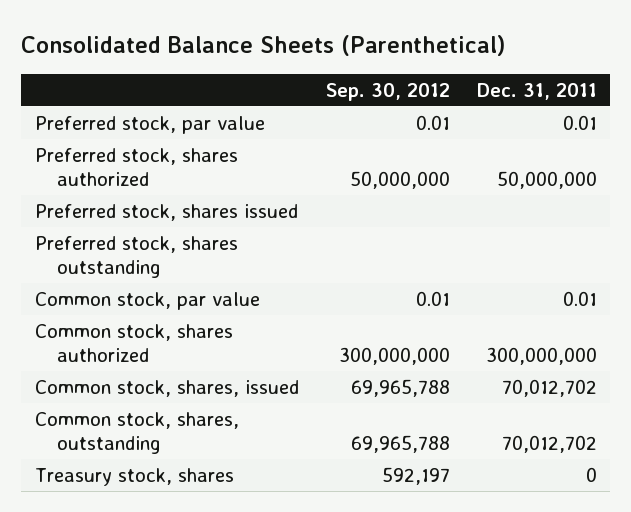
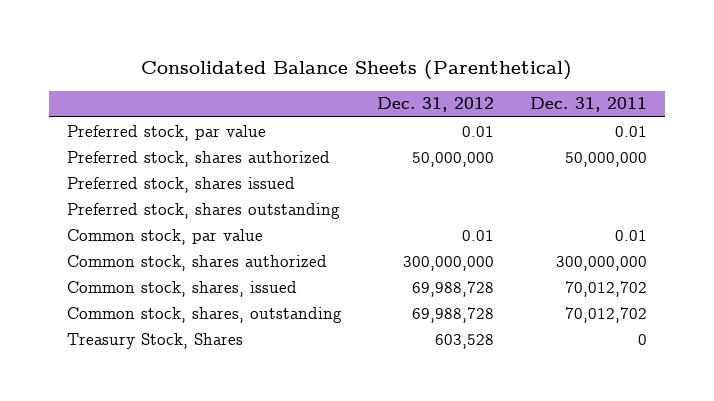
- | Sep. 30, 2012 | Dec. 31, 2011
+ | Dec. 31, 2012 | Dec. 31, 2011
- Treasury stock, shares | 592,197 | 0
+ Treasury Stock, Shares | 603,528 | 0

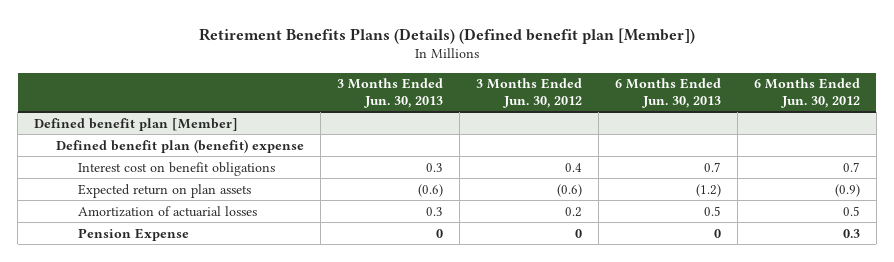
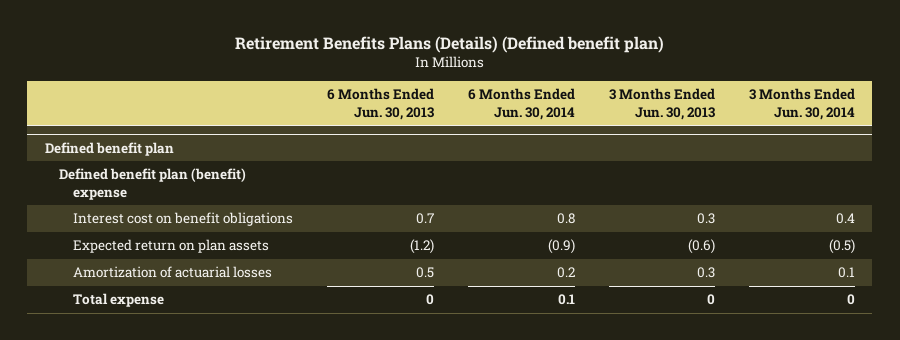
- Retirement Benefits Plans (Details) (Defined benefit plan [Member])
+ Retirement Benefits Plans (Details) (Defined benefit plan)
- | 3 Months Ended Jun. 30, 2013 | 3 Months Ended Jun. 30, 2012 | 6 Months Ended Jun. 30, 2013 | 6 Months Ended Jun. 30, 2012
+ | 6 Months Ended Jun. 30, 2013 | 6 Months Ended Jun. 30, 2014 | 3 Months Ended Jun. 30, 2013 | 3 Months Ended Jun. 30, 2014
- Defined benefit plan [Member]
+ Defined benefit plan
- Pension Expense | 0 | 0 | 0 | 0.3
+ Total expense | 0 | 0.1 | 0 | 0

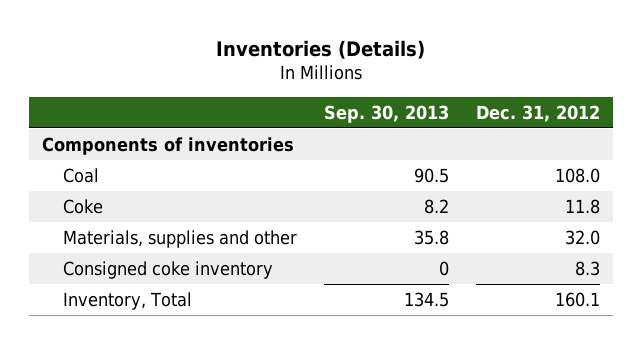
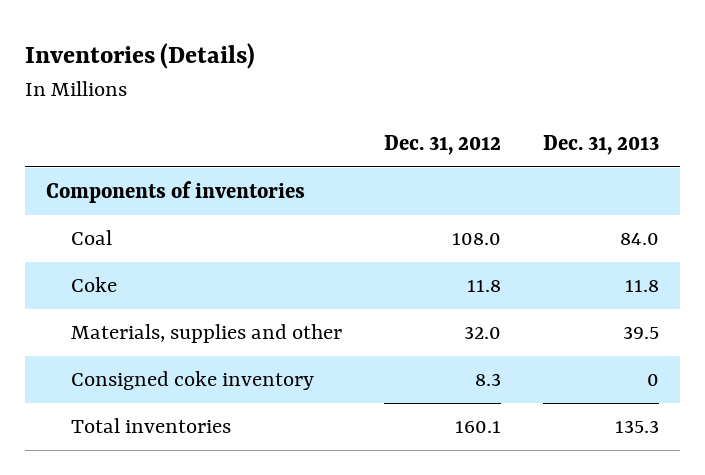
- | Sep. 30, 2013 | Dec. 31, 2012
+ | Dec. 31, 2012 | Dec. 31, 2013
- Inventory, Total | 134.5 | 160.1
+ Total inventories | 160.1 | 135.3

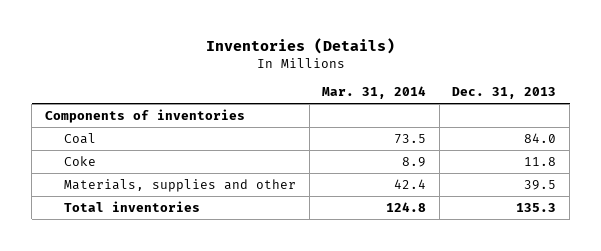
- | Dec. 31, 2012 | Dec. 31, 2013
+ | Mar. 31, 2014 | Dec. 31, 2013
- Consigned coke inventory | 8.3 | 0

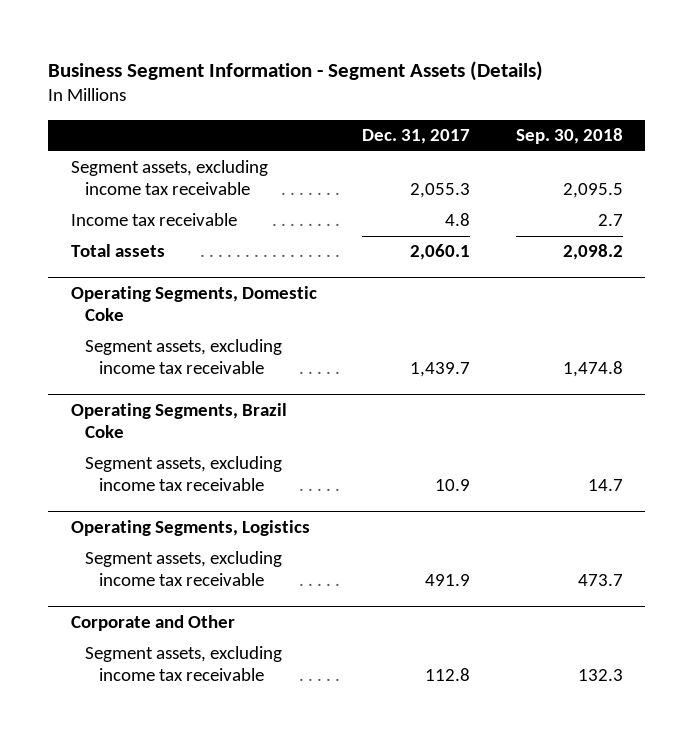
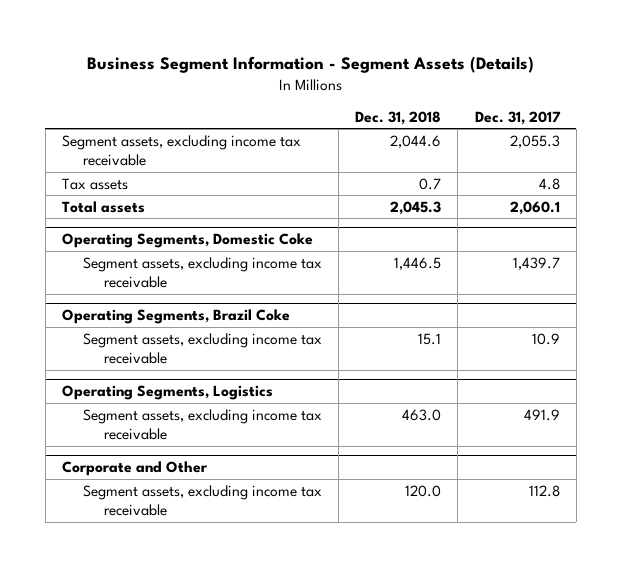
- | Dec. 31, 2017 | Sep. 30, 2018
+ | Dec. 31, 2018 | Dec. 31, 2017
- Income tax receivable | 4.8 | 2.7
+ Tax assets | 0.7 | 4.8

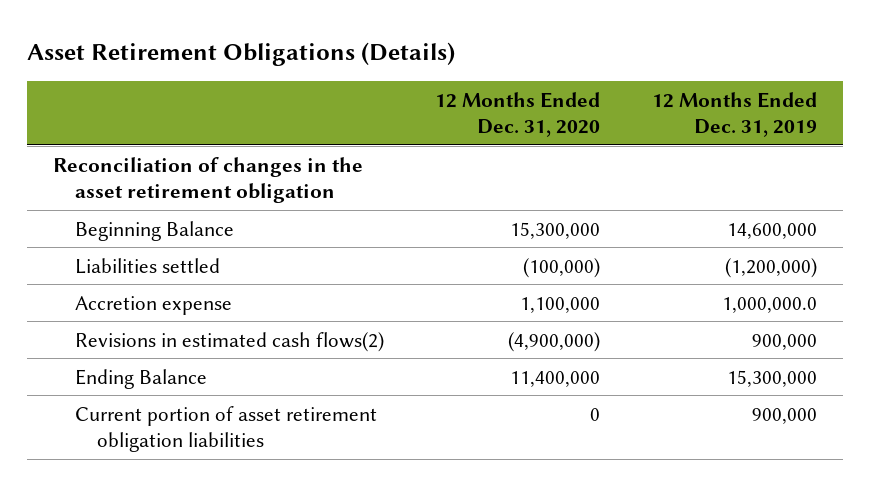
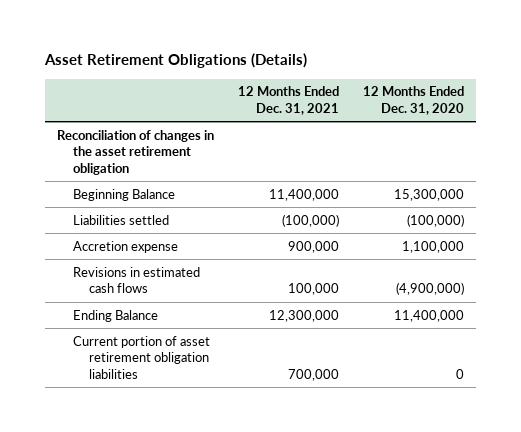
- | 12 Months Ended Dec. 31, 2020 | 12 Months Ended Dec. 31, 2019
+ | 12 Months Ended Dec. 31, 2021 | 12 Months Ended Dec. 31, 2020
- Revisions in estimated cash flows(2) | (4,900,000) | 900,000
+ Revisions in estimated cash flows | 100,000 | (4,900,000)

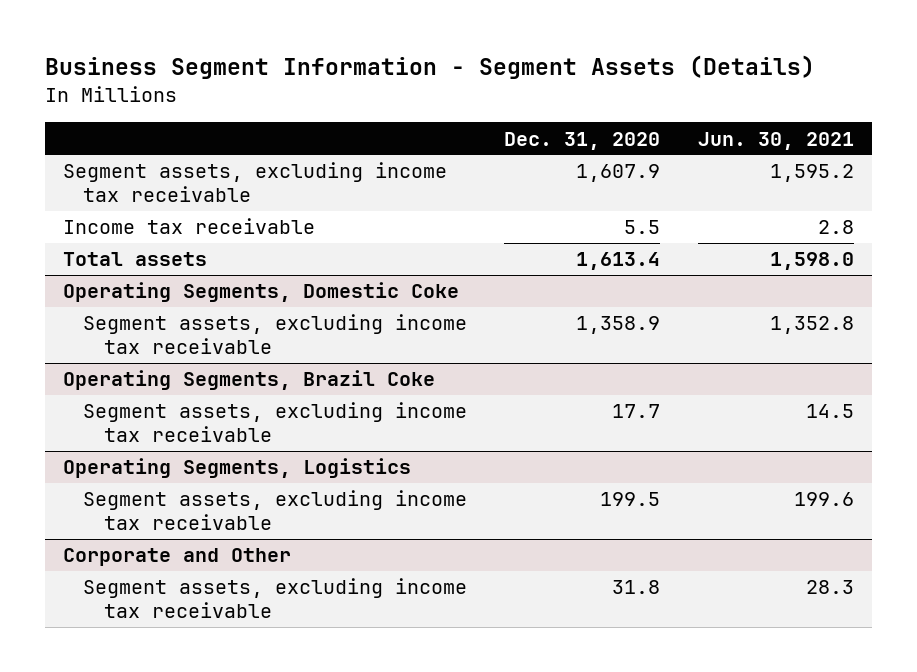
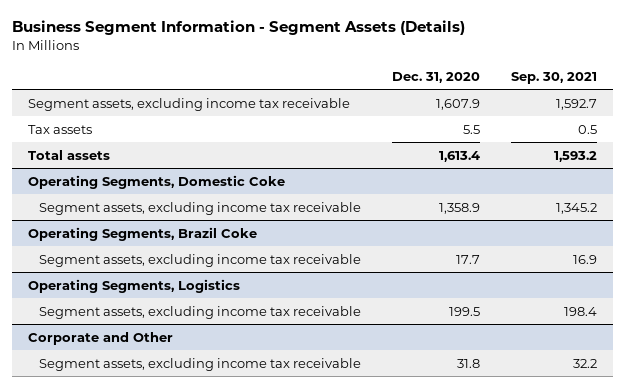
- | Dec. 31, 2020 | Jun. 30, 2021
+ | Dec. 31, 2020 | Sep. 30, 2021
- Income tax receivable | 5.5 | 2.8
+ Tax assets | 5.5 | 0.5

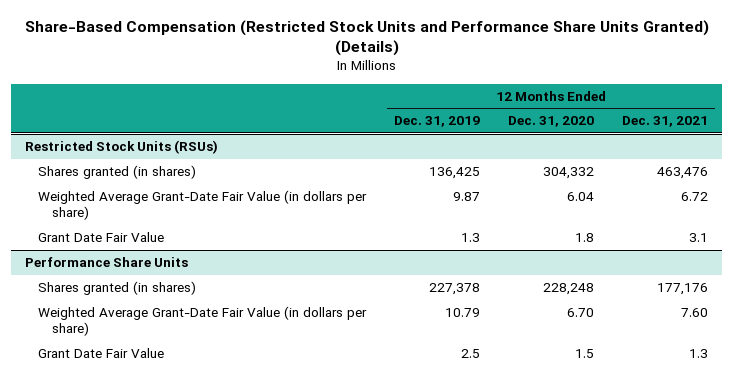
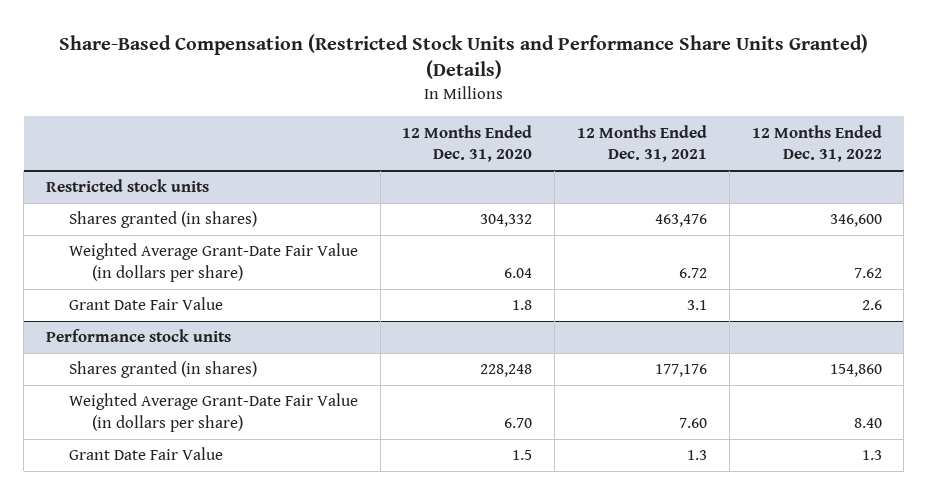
- | 12 Months Ended Dec. 31, 2019 | 12 Months Ended Dec. 31, 2020 | 12 Months Ended Dec. 31, 2021
+ | 12 Months Ended Dec. 31, 2020 | 12 Months Ended Dec. 31, 2021 | 12 Months Ended Dec. 31, 2022
- Restricted Stock Units (RSUs)
+ Restricted stock units
- Performance Share Units
+ Performance stock units

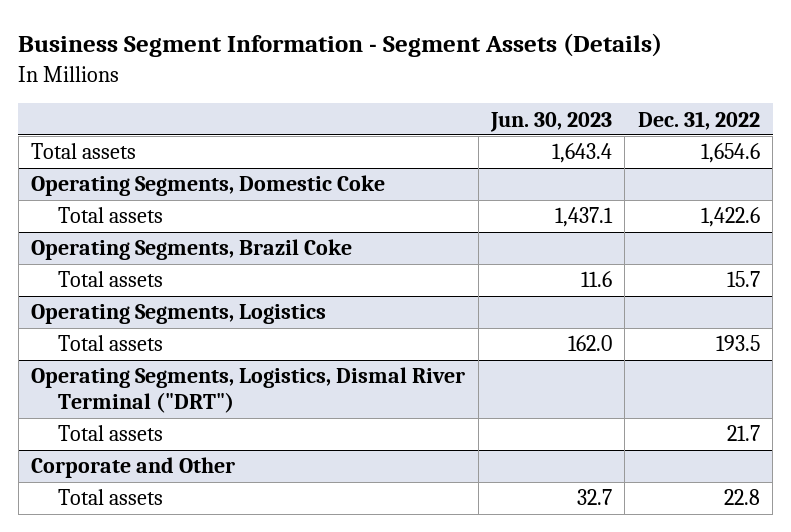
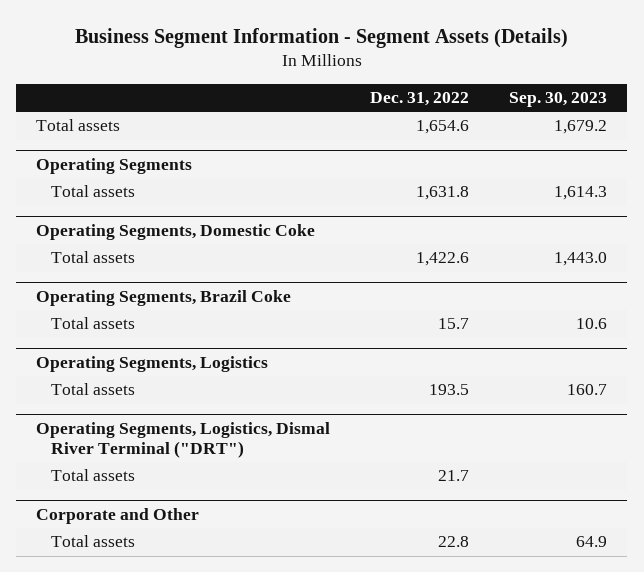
- | Jun. 30, 2023 | Dec. 31, 2022
+ | Dec. 31, 2022 | Sep. 30, 2023
+ Operating Segments
+ Total assets | 1,631.8 | 1,614.3

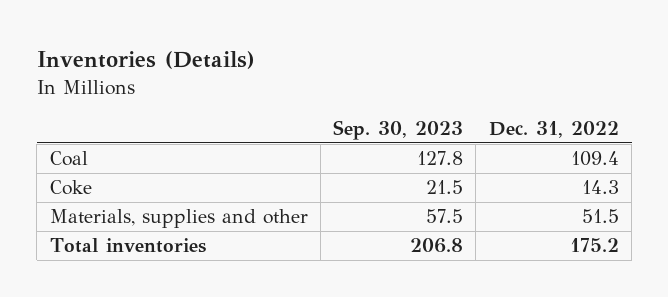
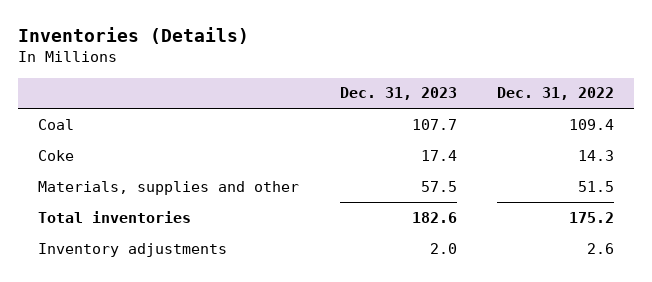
- | Sep. 30, 2023 | Dec. 31, 2022
+ | Dec. 31, 2023 | Dec. 31, 2022
+ Inventory adjustments | 2.0 | 2.6

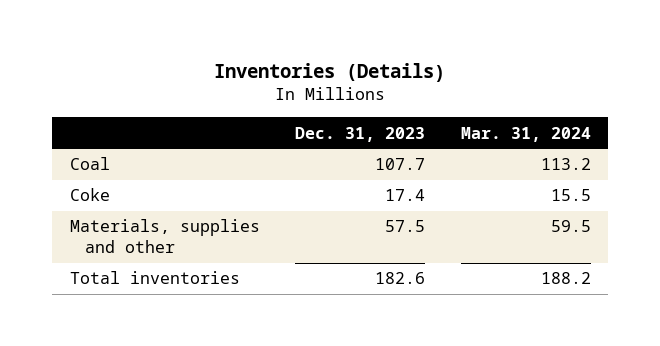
- | Dec. 31, 2023 | Dec. 31, 2022
+ | Dec. 31, 2023 | Mar. 31, 2024
- Inventory adjustments | 2.0 | 2.6

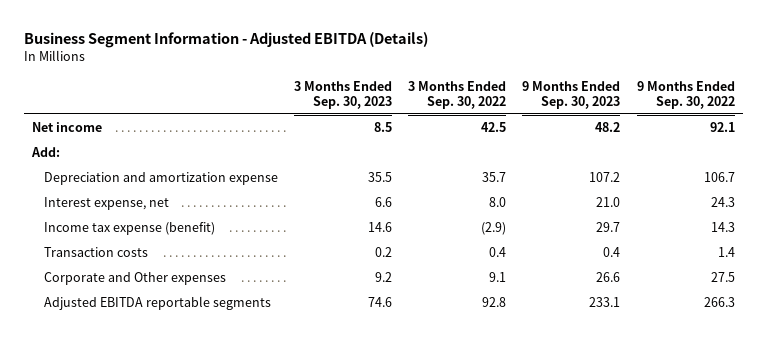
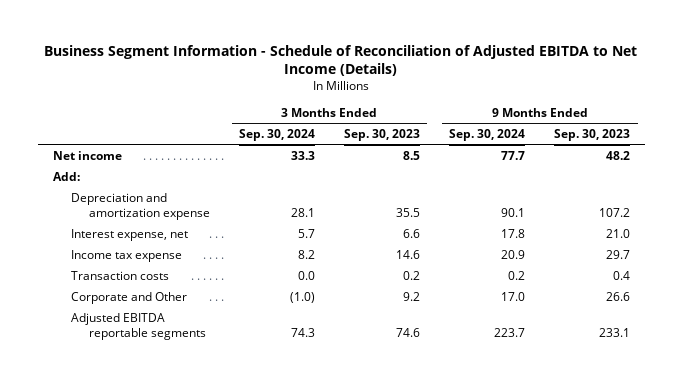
- Business Segment Information - Adjusted EBITDA (Details)
+ Business Segment Information - Schedule of Reconciliation of Adjusted EBITDA to Net Income (Details)
- | 3 Months Ended Sep. 30, 2023 | 3 Months Ended Sep. 30, 2022 | 9 Months Ended Sep. 30, 2023 | 9 Months Ended Sep. 30, 2022
+ | 3 Months Ended Sep. 30, 2024 | 3 Months Ended Sep. 30, 2023 | 9 Months Ended Sep. 30, 2024 | 9 Months Ended Sep. 30, 2023
- Income tax expense (benefit) | 14.6 | (2.9) | 29.7 | 14.3
+ Income tax expense | 8.2 | 14.6 | 20.9 | 29.7
- Corporate and Other expenses | 9.2 | 9.1 | 26.6 | 27.5
+ Corporate and Other | (1.0) | 9.2 | 17.0 | 26.6

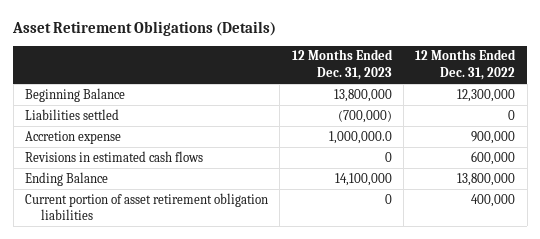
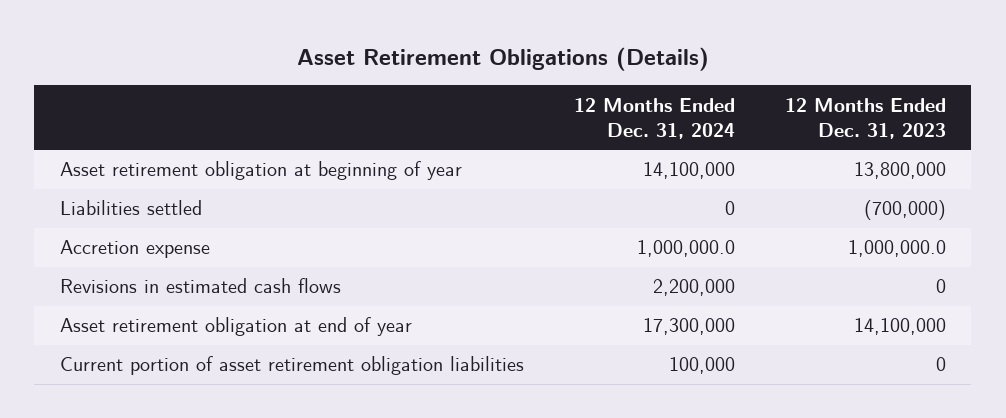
- | 12 Months Ended Dec. 31, 2023 | 12 Months Ended Dec. 31, 2022
+ | 12 Months Ended Dec. 31, 2024 | 12 Months Ended Dec. 31, 2023
- Beginning Balance | 13,800,000 | 12,300,000
+ Asset retirement obligation at beginning of year | 14,100,000 | 13,800,000
- Ending Balance | 14,100,000 | 13,800,000
+ Asset retirement obligation at end of year | 17,300,000 | 14,100,000

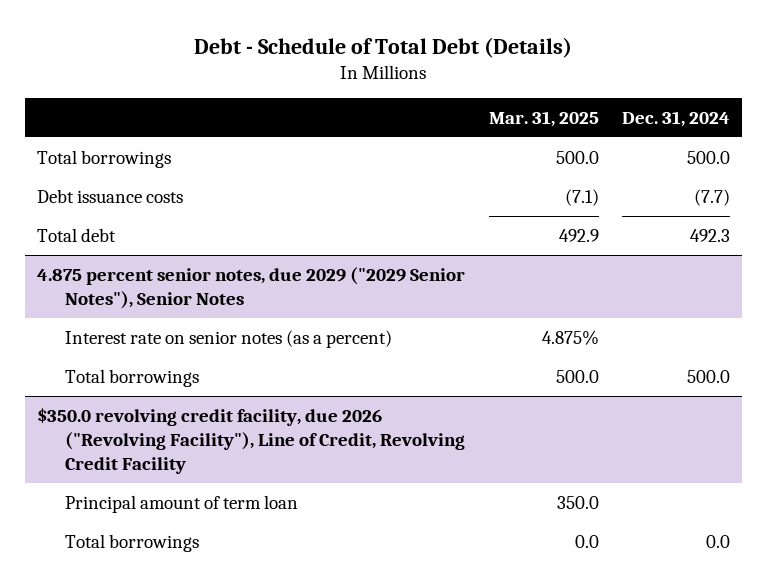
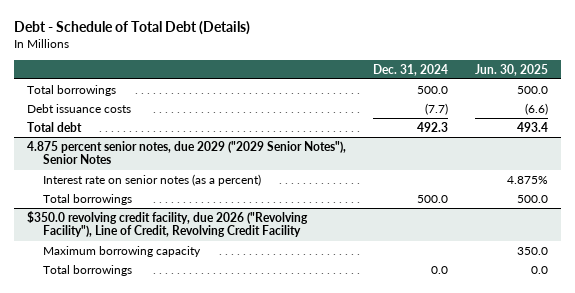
- | Mar. 31, 2025 | Dec. 31, 2024
+ | Dec. 31, 2024 | Jun. 30, 2025
@ $350.0 revolving credit facility, due 2026 ("Revolving Facility"), Line of Credit, Revolving Credit Facility
- Principal amount of term loan | 350.0 |
+ Maximum borrowing capacity | | 350.0

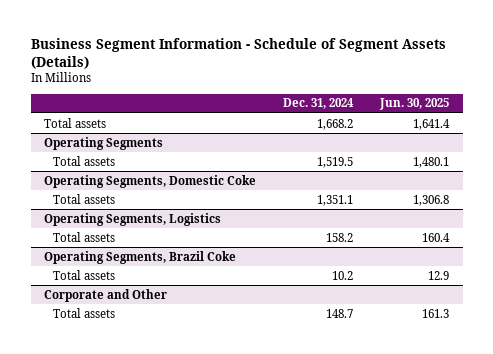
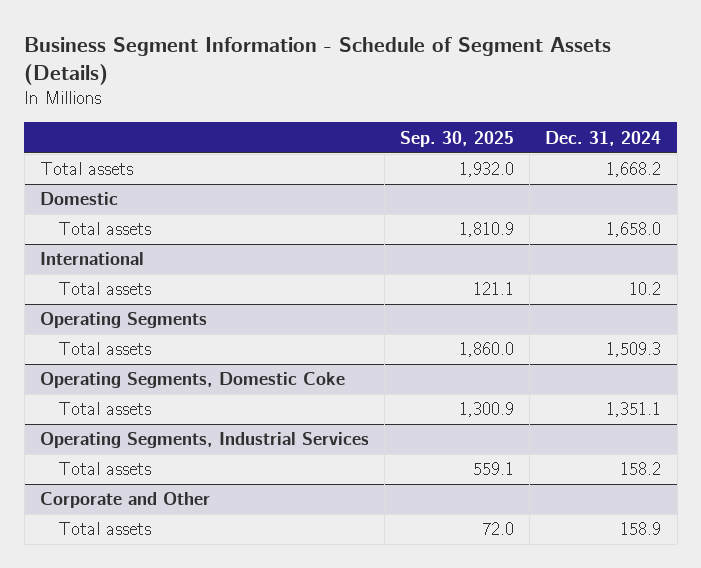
- | Dec. 31, 2024 | Jun. 30, 2025
+ | Sep. 30, 2025 | Dec. 31, 2024
+ Domestic
+ Total assets | 1,810.9 | 1,658.0
+ International
+ Total assets | 121.1 | 10.2
@ Operating Segments
- Total assets | 1,519.5 | 1,480.1
+ Total assets | 1,860.0 | 1,509.3
- Operating Segments, Logistics
+ Operating Segments, Industrial Services
- Operating Segments, Brazil Coke
- Total assets | 10.2 | 12.9
@ Corporate and Other
- Total assets | 148.7 | 161.3
+ Total assets | 72.0 | 158.9

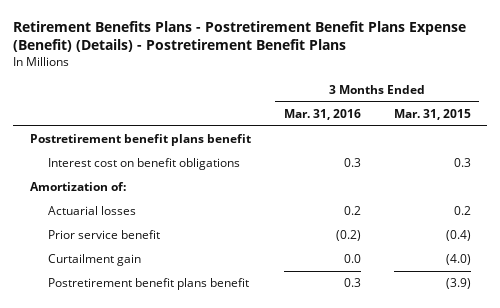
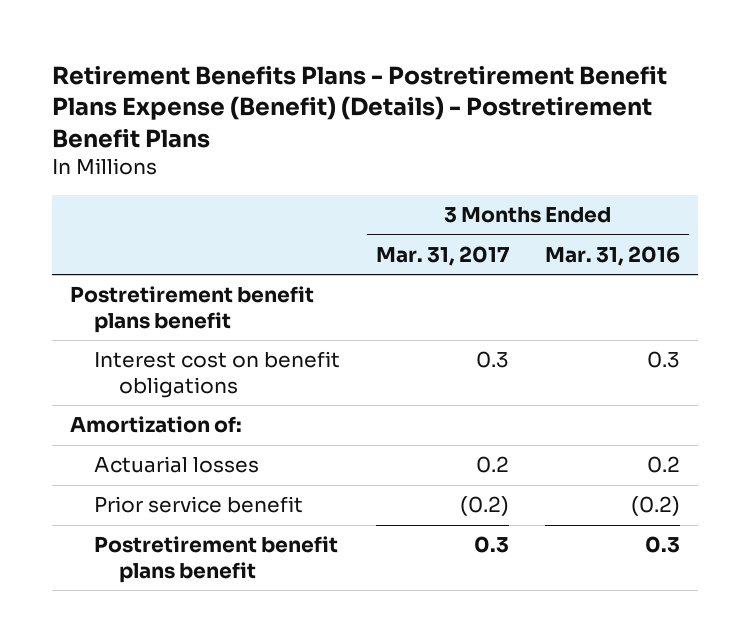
- | 3 Months Ended Mar. 31, 2016 | 3 Months Ended Mar. 31, 2015
+ | 3 Months Ended Mar. 31, 2017 | 3 Months Ended Mar. 31, 2016
- Curtailment gain | 0.0 | (4.0)

